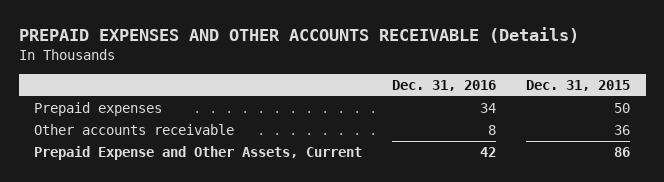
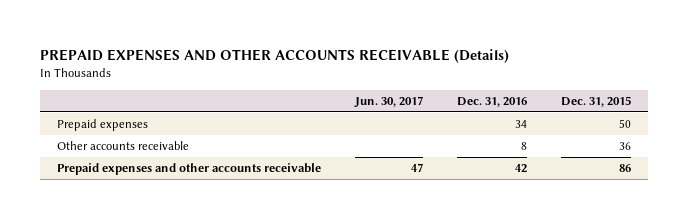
- | Dec. 31, 2016 | Dec. 31, 2015
+ | Jun. 30, 2017 | Dec. 31, 2016 | Dec. 31, 2015
- Prepaid Expense and Other Assets, Current | 42 | 86
+ Prepaid expenses and other accounts receivable | 47 | 42 | 86

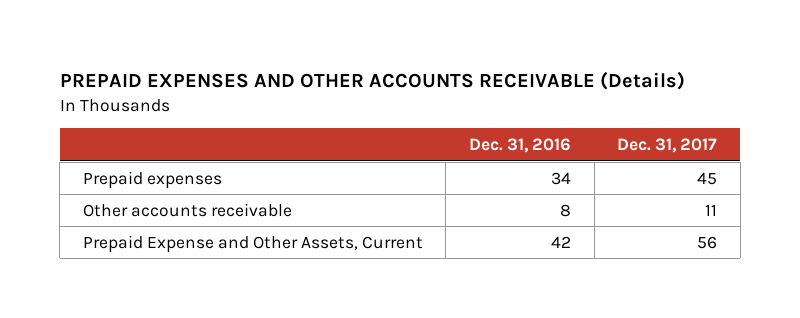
- | Jun. 30, 2017 | Dec. 31, 2016 | Dec. 31, 2015
+ | Dec. 31, 2016 | Dec. 31, 2017
- Prepaid expenses and other accounts receivable | 47 | 42 | 86
+ Prepaid Expense and Other Assets, Current | 42 | 56

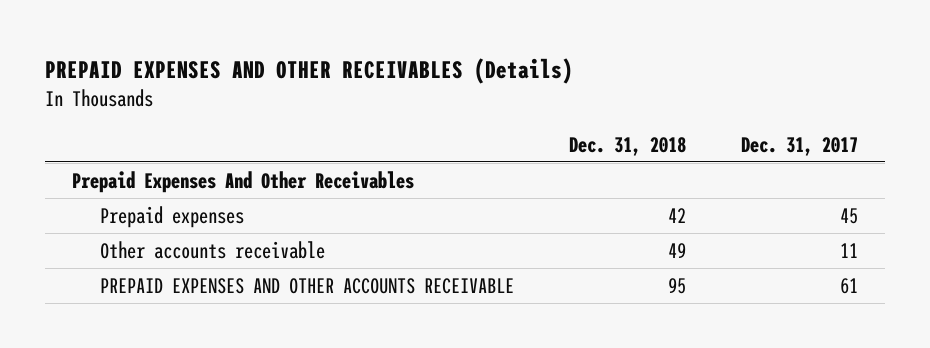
- PREPAID EXPENSES AND OTHER ACCOUNTS RECEIVABLE (Details)
+ PREPAID EXPENSES AND OTHER RECEIVABLES (Details)
- | Dec. 31, 2016 | Dec. 31, 2017
+ | Dec. 31, 2018 | Dec. 31, 2017
+ Prepaid Expenses And Other Receivables
- Prepaid Expense and Other Assets, Current | 42 | 56
+ PREPAID EXPENSES AND OTHER ACCOUNTS RECEIVABLE | 95 | 61

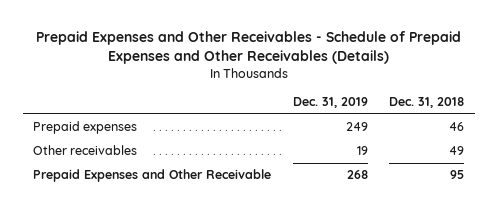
- PREPAID EXPENSES AND OTHER RECEIVABLES (Details)
+ Prepaid Expenses and Other Receivables - Schedule of Prepaid Expenses and Other Receivables (Details)
- | Dec. 31, 2018 | Dec. 31, 2017
+ | Dec. 31, 2019 | Dec. 31, 2018
- Prepaid Expenses And Other Receivables
- Prepaid expenses | 42 | 45
- Other accounts receivable | 49 | 11
- PREPAID EXPENSES AND OTHER ACCOUNTS RECEIVABLE | 95 | 61
+ Prepaid expenses | 249 | 46
+ Other receivables | 19 | 49
+ Prepaid Expenses and Other Receivable | 268 | 95

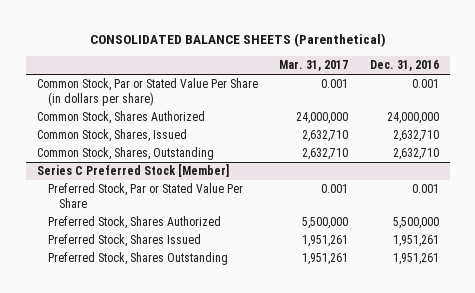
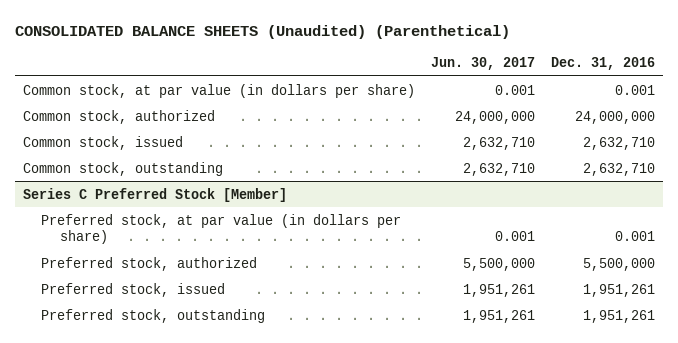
- CONSOLIDATED BALANCE SHEETS (Parenthetical)
+ CONSOLIDATED BALANCE SHEETS (Unaudited) (Parenthetical)
- | Mar. 31, 2017 | Dec. 31, 2016
+ | Jun. 30, 2017 | Dec. 31, 2016
- Common Stock, Par or Stated Value Per Share (in dollars per share) | 0.001 | 0.001
- Common Stock, Shares Authorized | 24,000,000 | 24,000,000
- Common Stock, Shares, Issued | 2,632,710 | 2,632,710
- Common Stock, Shares, Outstanding | 2,632,710 | 2,632,710
+ Common stock, at par value (in dollars per share) | 0.001 | 0.001
+ Common stock, authorized | 24,000,000 | 24,000,000
+ Common stock, issued | 2,632,710 | 2,632,710
+ Common stock, outstanding | 2,632,710 | 2,632,710
@ Series C Preferred Stock [Member]
- Preferred Stock, Par or Stated Value Per Share | 0.001 | 0.001
- Preferred Stock, Shares Authorized | 5,500,000 | 5,500,000
- Preferred Stock, Shares Issued | 1,951,261 | 1,951,261
- Preferred Stock, Shares Outstanding | 1,951,261 | 1,951,261
+ Preferred stock, at par value (in dollars per share) | 0.001 | 0.001
+ Preferred stock, authorized | 5,500,000 | 5,500,000
+ Preferred stock, issued | 1,951,261 | 1,951,261
+ Preferred stock, outstanding | 1,951,261 | 1,951,261

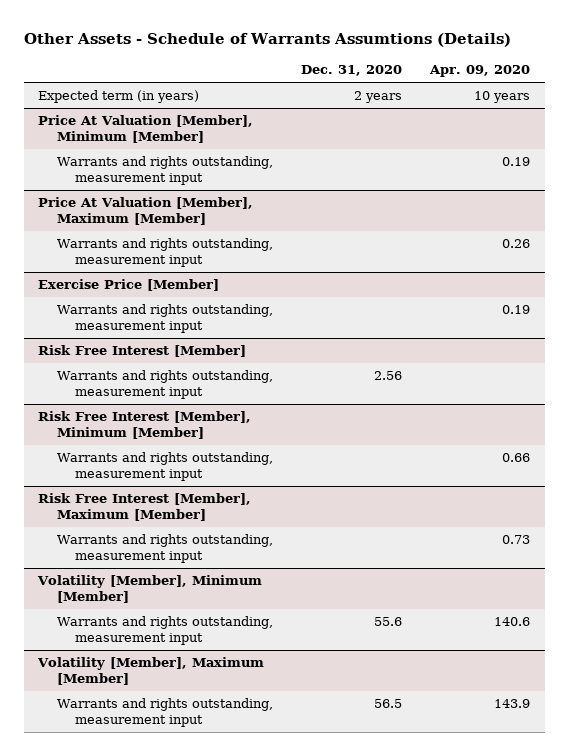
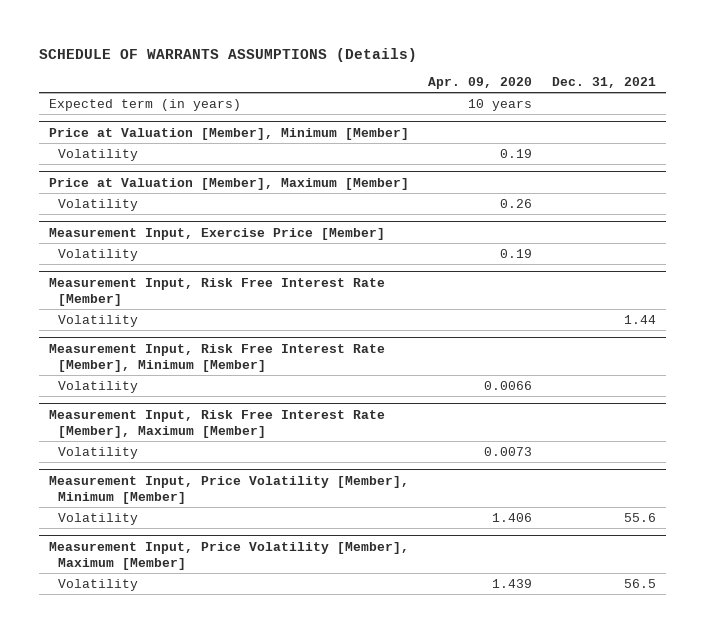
- Other Assets - Schedule of Warrants Assumtions (Details)
+ SCHEDULE OF WARRANTS ASSUMPTIONS (Details)
- | Dec. 31, 2020 | Apr. 09, 2020
+ | Apr. 09, 2020 | Dec. 31, 2021
- Price At Valuation [Member], Minimum [Member]
- Warrants and rights outstanding, measurement input | | 0.19
- Price At Valuation [Member], Maximum [Member]
- Warrants and rights outstanding, measurement input | | 0.26
- Exercise Price [Member]
- Warrants and rights outstanding, measurement input | | 0.19
- Risk Free Interest [Member]
- Warrants and rights outstanding, measurement input | 2.56 |
- Risk Free Interest [Member], Minimum [Member]
- Warrants and rights outstanding, measurement input | | 0.66
- Risk Free Interest [Member], Maximum [Member]
- Warrants and rights outstanding, measurement input | | 0.73
- Volatility [Member], Minimum [Member]
- Warrants and rights outstanding, measurement input | 55.6 | 140.6
- Volatility [Member], Maximum [Member]
- Warrants and rights outstanding, measurement input | 56.5 | 143.9
+ Price at Valuation [Member], Minimum [Member]
+ Volatility | 0.19 |
+ Price at Valuation [Member], Maximum [Member]
+ Volatility | 0.26 |
+ Measurement Input, Exercise Price [Member]
+ Volatility | 0.19 |
+ Measurement Input, Risk Free Interest Rate [Member]
+ Volatility | | 1.44
+ Measurement Input, Risk Free Interest Rate [Member], Minimum [Member]
+ Volatility | 0.0066 |
+ Measurement Input, Risk Free Interest Rate [Member], Maximum [Member]
+ Volatility | 0.0073 |
+ Measurement Input, Price Volatility [Member], Minimum [Member]
+ Volatility | 1.406 | 55.6
+ Measurement Input, Price Volatility [Member], Maximum [Member]
+ Volatility | 1.439 | 56.5

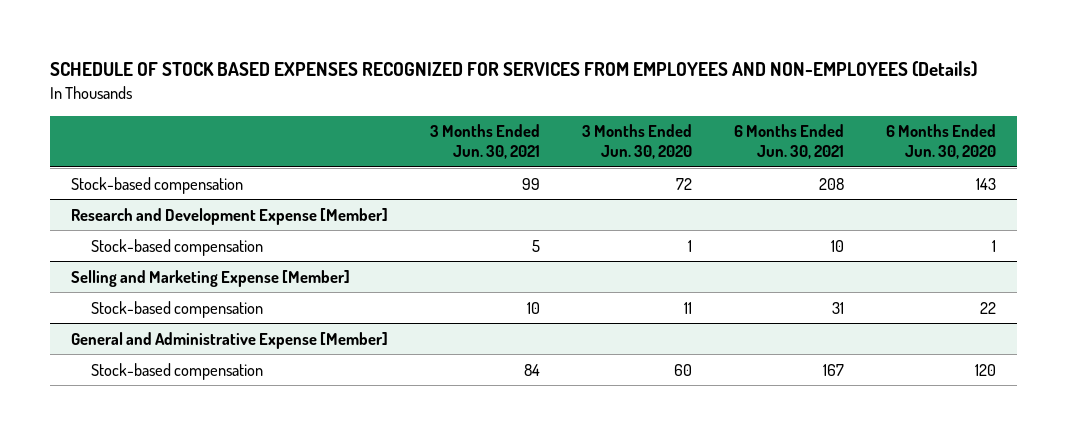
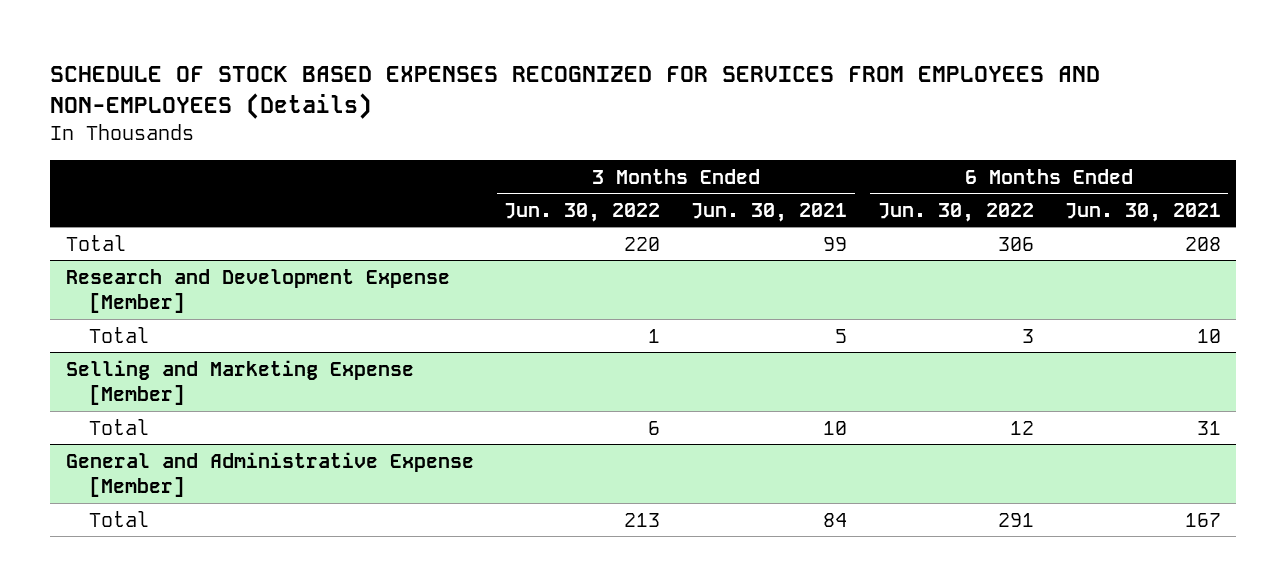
- | 3 Months Ended Jun. 30, 2021 | 3 Months Ended Jun. 30, 2020 | 6 Months Ended Jun. 30, 2021 | 6 Months Ended Jun. 30, 2020
+ | 3 Months Ended Jun. 30, 2022 | 3 Months Ended Jun. 30, 2021 | 6 Months Ended Jun. 30, 2022 | 6 Months Ended Jun. 30, 2021
- Stock-based compensation | 99 | 72 | 208 | 143
+ Total | 220 | 99 | 306 | 208
@ Research and Development Expense [Member]
- Stock-based compensation | 5 | 1 | 10 | 1
+ Total | 1 | 5 | 3 | 10
@ Selling and Marketing Expense [Member]
- Stock-based compensation | 10 | 11 | 31 | 22
+ Total | 6 | 10 | 12 | 31
@ General and Administrative Expense [Member]
- Stock-based compensation | 84 | 60 | 167 | 120
+ Total | 213 | 84 | 291 | 167

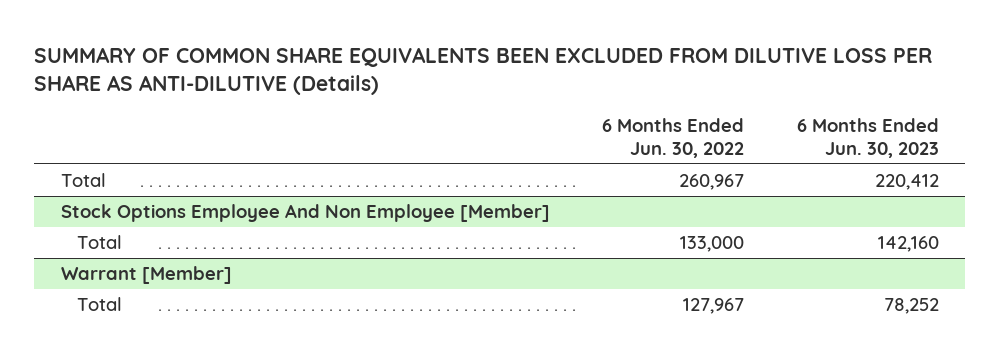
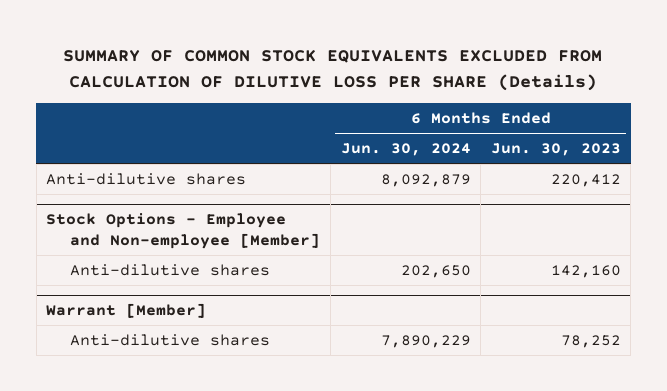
- SUMMARY OF COMMON SHARE EQUIVALENTS BEEN EXCLUDED FROM DILUTIVE LOSS PER SHARE AS ANTI-DILUTIVE (Details)
+ SUMMARY OF COMMON STOCK EQUIVALENTS EXCLUDED FROM CALCULATION OF DILUTIVE LOSS PER SHARE (Details)
- | 6 Months Ended Jun. 30, 2022 | 6 Months Ended Jun. 30, 2023
+ | 6 Months Ended Jun. 30, 2024 | 6 Months Ended Jun. 30, 2023
- Total | 260,967 | 220,412
- Stock Options Employee And Non Employee [Member]
- Total | 133,000 | 142,160
+ Anti-dilutive shares | 8,092,879 | 220,412
+ Stock Options - Employee and Non-employee [Member]
+ Anti-dilutive shares | 202,650 | 142,160
@ Warrant [Member]
- Total | 127,967 | 78,252
+ Anti-dilutive shares | 7,890,229 | 78,252

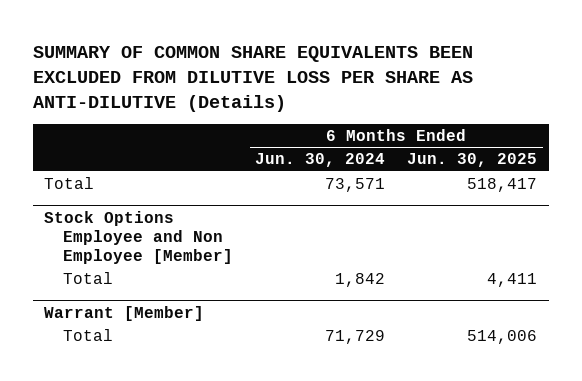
- SUMMARY OF COMMON STOCK EQUIVALENTS EXCLUDED FROM CALCULATION OF DILUTIVE LOSS PER SHARE (Details)
+ SUMMARY OF COMMON SHARE EQUIVALENTS BEEN EXCLUDED FROM DILUTIVE LOSS PER SHARE AS ANTI-DILUTIVE (Details)
- | 6 Months Ended Jun. 30, 2024 | 6 Months Ended Jun. 30, 2023
+ | 6 Months Ended Jun. 30, 2024 | 6 Months Ended Jun. 30, 2025
- Anti-dilutive shares | 8,092,879 | 220,412
- Stock Options - Employee and Non-employee [Member]
- Anti-dilutive shares | 202,650 | 142,160
+ Total | 73,571 | 518,417
+ Stock Options Employee and Non Employee [Member]
+ Total | 1,842 | 4,411
@ Warrant [Member]
- Anti-dilutive shares | 7,890,229 | 78,252
+ Total | 71,729 | 514,006

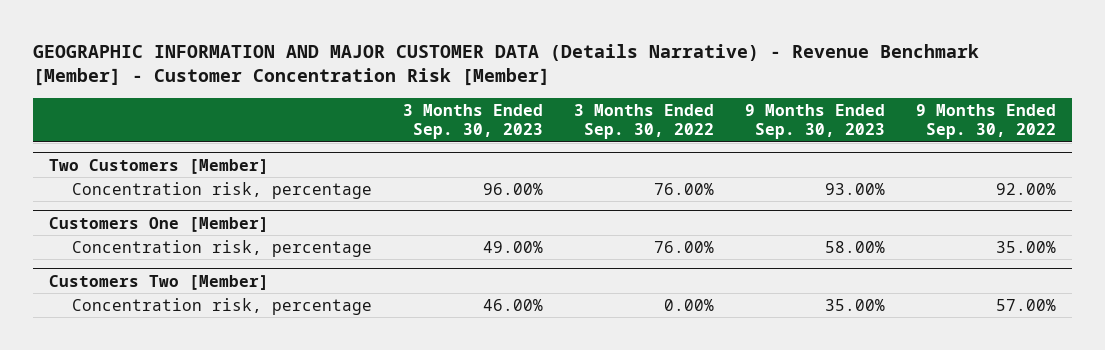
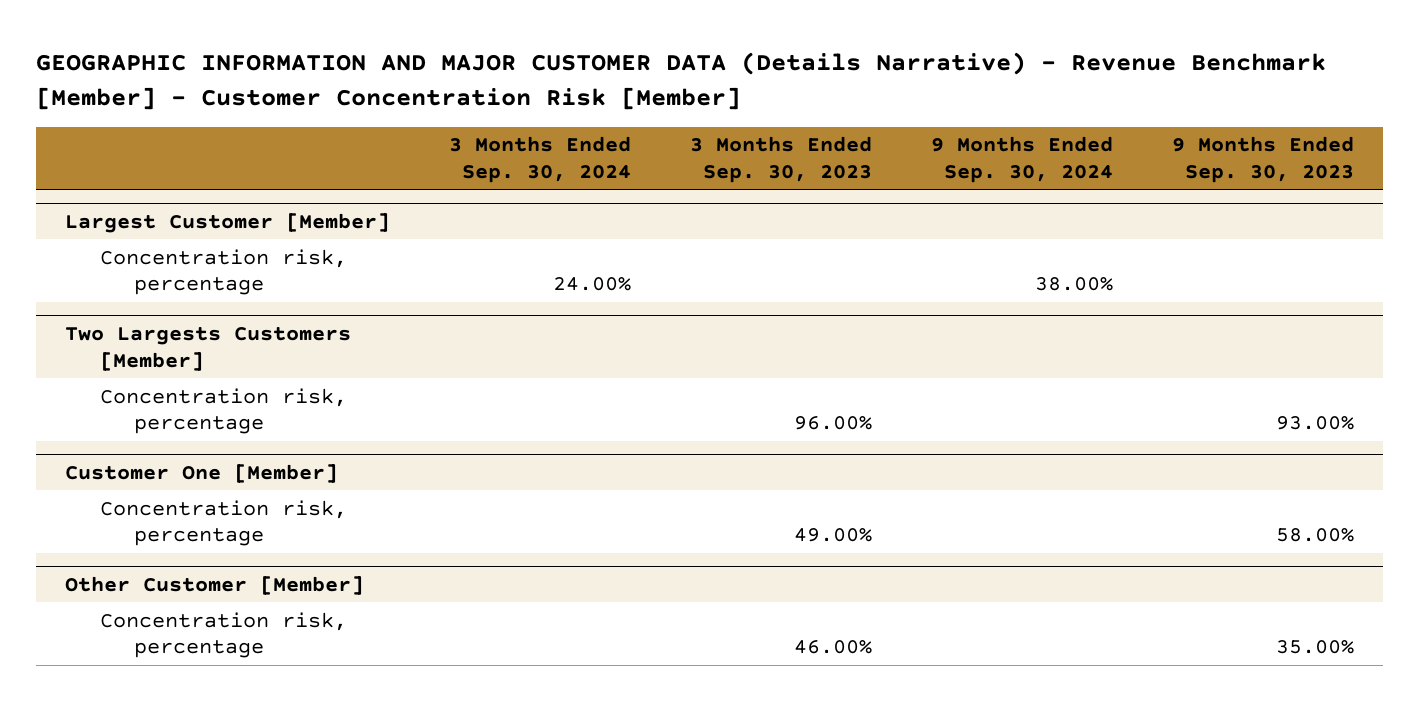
- | 3 Months Ended Sep. 30, 2023 | 3 Months Ended Sep. 30, 2022 | 9 Months Ended Sep. 30, 2023 | 9 Months Ended Sep. 30, 2022
+ | 3 Months Ended Sep. 30, 2024 | 3 Months Ended Sep. 30, 2023 | 9 Months Ended Sep. 30, 2024 | 9 Months Ended Sep. 30, 2023
- Two Customers [Member]
+ Largest Customer [Member]
+ Concentration risk, percentage | 24.00% | | 38.00% |
+ Two Largests Customers [Member]
- Customers One [Member]
+ Customer One [Member]
- Customers Two [Member]
+ Other Customer [Member]

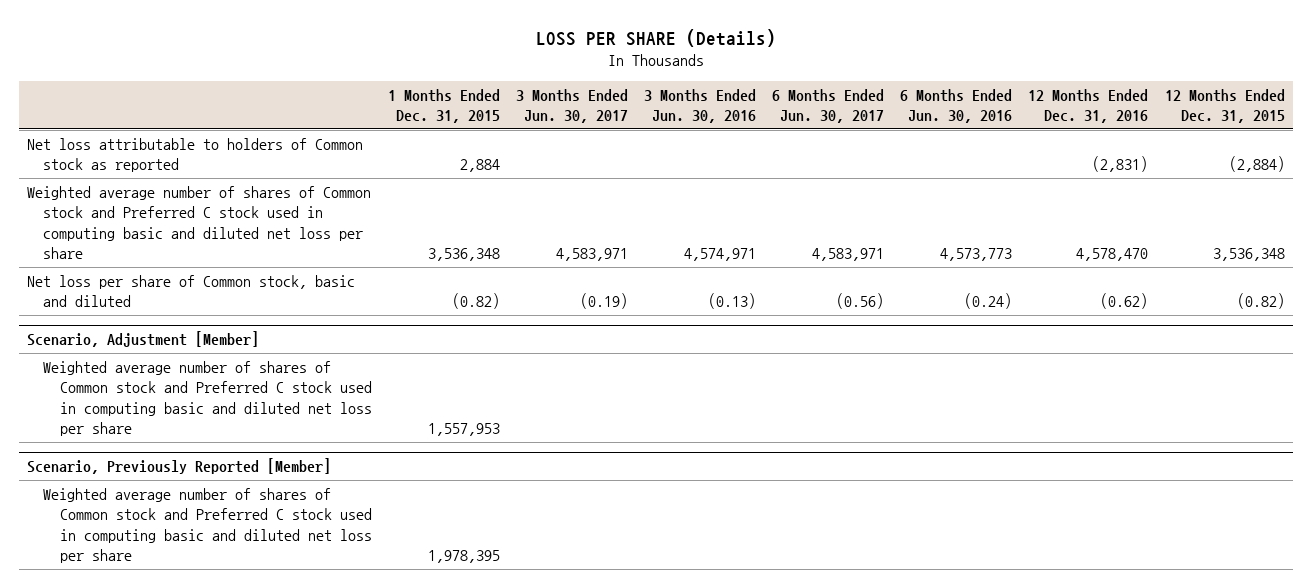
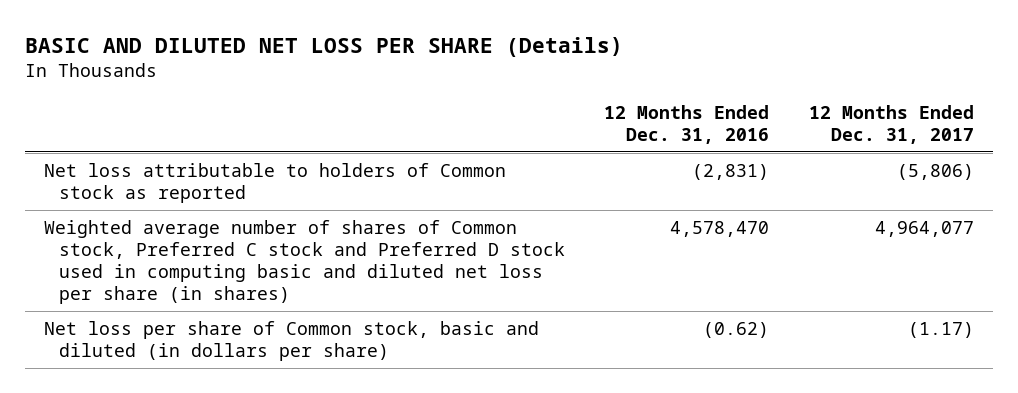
- LOSS PER SHARE (Details)
+ BASIC AND DILUTED NET LOSS PER SHARE (Details)
- | 1 Months Ended Dec. 31, 2015 | 3 Months Ended Jun. 30, 2017 | 3 Months Ended Jun. 30, 2016 | 6 Months Ended Jun. 30, 2017 | 6 Months Ended Jun. 30, 2016 | 12 Months Ended Dec. 31, 2016 | 12 Months Ended Dec. 31, 2015
+ | 12 Months Ended Dec. 31, 2016 | 12 Months Ended Dec. 31, 2017
- Weighted average number of shares of Common stock and Preferred C stock used in computing basic and diluted net loss per share | 3,536,348 | 4,583,971 | 4,574,971 | 4,583,971 | 4,573,773 | 4,578,470 | 3,536,348
- Net loss per share of Common stock, basic and diluted | (0.82) | (0.19) | (0.13) | (0.56) | (0.24) | (0.62) | (0.82)
- Scenario, Adjustment [Member]
- Weighted average number of shares of Common stock and Preferred C stock used in computing basic and diluted net loss per share | 1,557,953 | | | | | |
- Scenario, Previously Reported [Member]
- Weighted average number of shares of Common stock and Preferred C stock used in computing basic and diluted net loss per share | 1,978,395 | | | | | |
+ Weighted average number of shares of Common stock, Preferred C stock and Preferred D stock used in computing basic and diluted net loss per share (in shares) | 4,578,470 | 4,964,077
+ Net loss per share of Common stock, basic and diluted (in dollars per share) | (0.62) | (1.17)

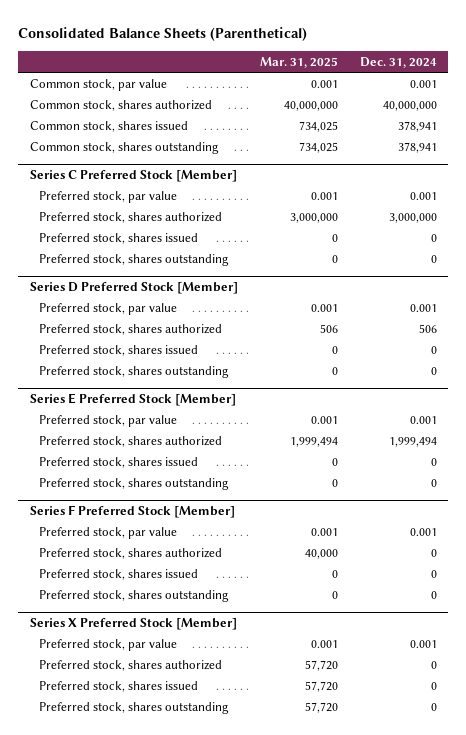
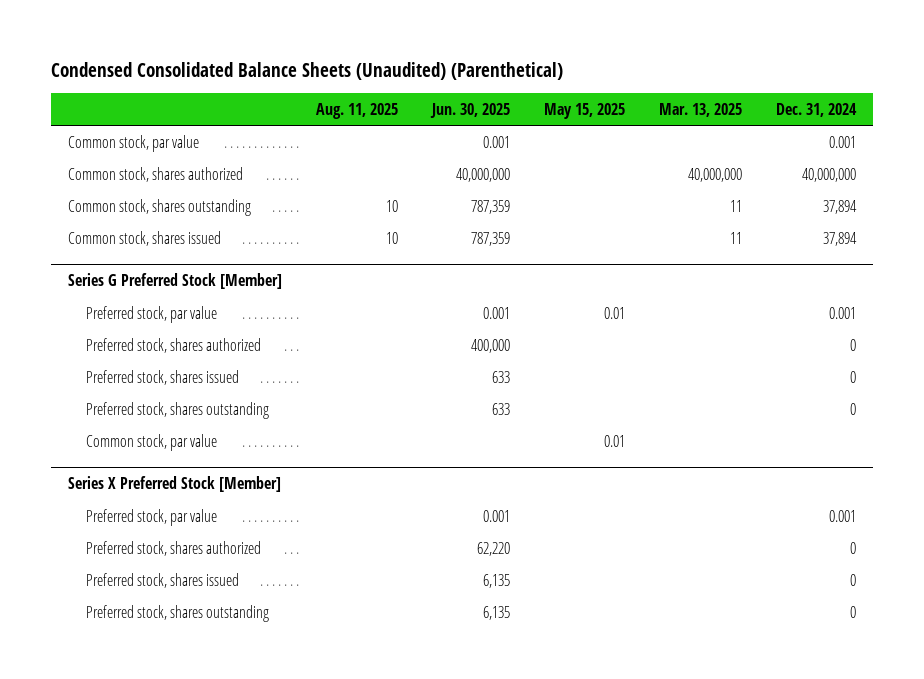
- Consolidated Balance Sheets (Parenthetical)
+ Condensed Consolidated Balance Sheets (Unaudited) (Parenthetical)
- | Mar. 31, 2025 | Dec. 31, 2024
+ | Aug. 11, 2025 | Jun. 30, 2025 | May 15, 2025 | Mar. 13, 2025 | Dec. 31, 2024
- Common stock, shares issued | 734,025 | 378,941
- Common stock, shares outstanding | 734,025 | 378,941
- Series C Preferred Stock [Member]
- Preferred stock, par value | 0.001 | 0.001
- Preferred stock, shares authorized | 3,000,000 | 3,000,000
- Preferred stock, shares issued | 0 | 0
- Preferred stock, shares outstanding | 0 | 0
- Series D Preferred Stock [Member]
- Preferred stock, par value | 0.001 | 0.001
- Preferred stock, shares authorized | 506 | 506
- Preferred stock, shares issued | 0 | 0
- Preferred stock, shares outstanding | 0 | 0
- Series E Preferred Stock [Member]
- Preferred stock, par value | 0.001 | 0.001
- Preferred stock, shares authorized | 1,999,494 | 1,999,494
- Preferred stock, shares issued | 0 | 0
- Preferred stock, shares outstanding | 0 | 0
- Series F Preferred Stock [Member]
+ Common stock, shares outstanding | 10 | 787,359 | | 11 | 37,894
+ Common stock, shares issued | 10 | 787,359 | | 11 | 37,894
+ Series G Preferred Stock [Member]
+ Common stock, par value | | | 0.01 | |

